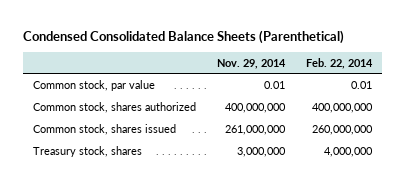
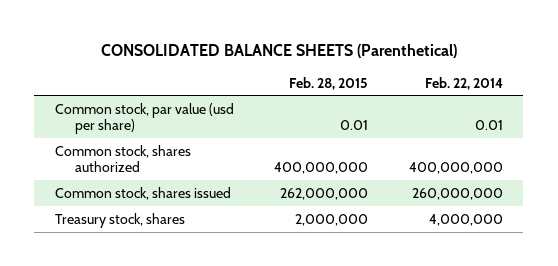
- Condensed Consolidated Balance Sheets (Parenthetical)
+ CONSOLIDATED BALANCE SHEETS (Parenthetical)
- | Nov. 29, 2014 | Feb. 22, 2014
+ | Feb. 28, 2015 | Feb. 22, 2014
- Common stock, par value | 0.01 | 0.01
+ Common stock, par value (usd per share) | 0.01 | 0.01

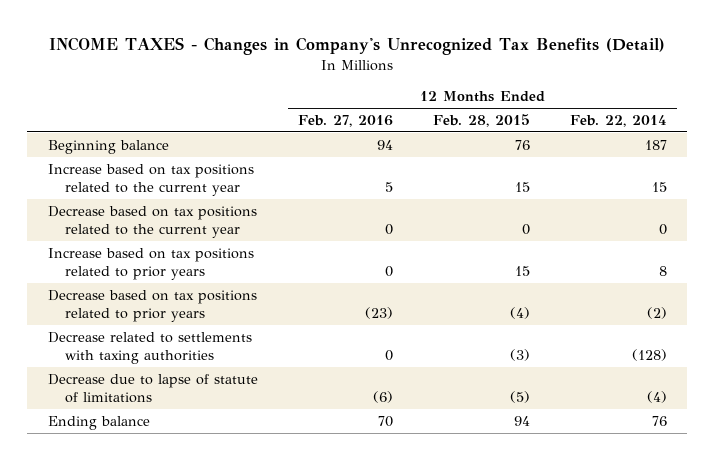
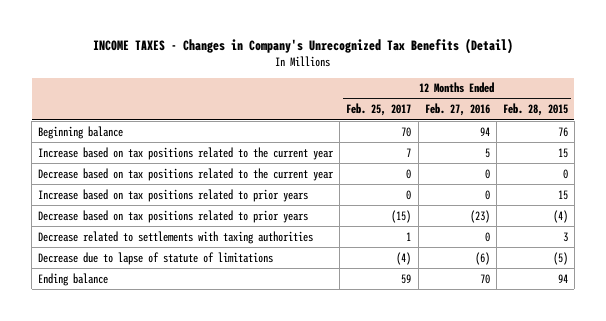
- | 12 Months Ended Feb. 27, 2016 | 12 Months Ended Feb. 28, 2015 | 12 Months Ended Feb. 22, 2014
+ | 12 Months Ended Feb. 25, 2017 | 12 Months Ended Feb. 27, 2016 | 12 Months Ended Feb. 28, 2015
- Decrease related to settlements with taxing authorities | 0 | (3) | (128)
+ Decrease related to settlements with taxing authorities | 1 | 0 | 3

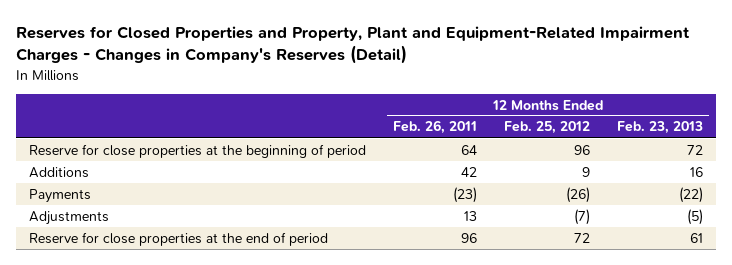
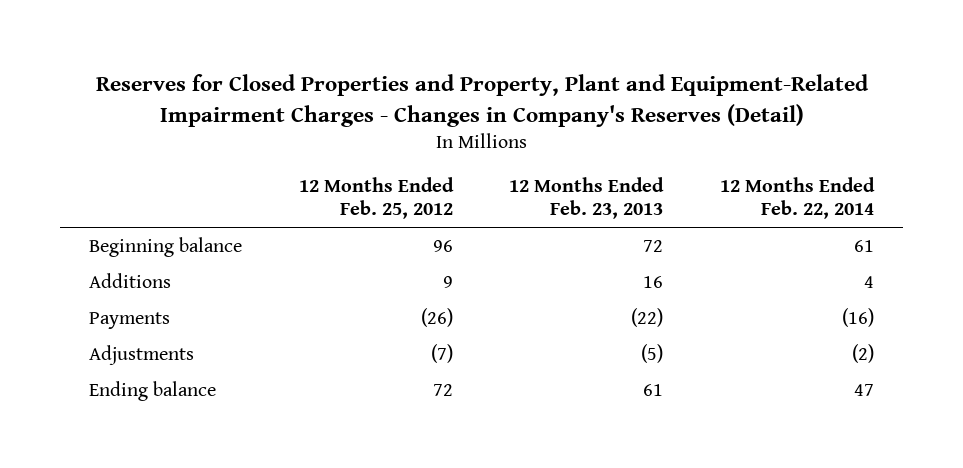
- | 12 Months Ended Feb. 26, 2011 | 12 Months Ended Feb. 25, 2012 | 12 Months Ended Feb. 23, 2013
+ | 12 Months Ended Feb. 25, 2012 | 12 Months Ended Feb. 23, 2013 | 12 Months Ended Feb. 22, 2014
- Reserve for close properties at the beginning of period | 64 | 96 | 72
+ Beginning balance | 96 | 72 | 61
- Reserve for close properties at the end of period | 96 | 72 | 61
+ Ending balance | 72 | 61 | 47

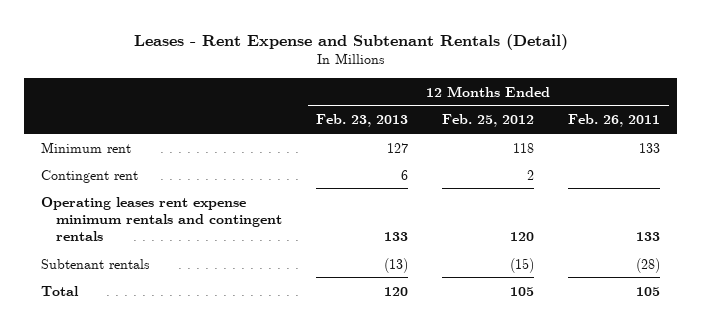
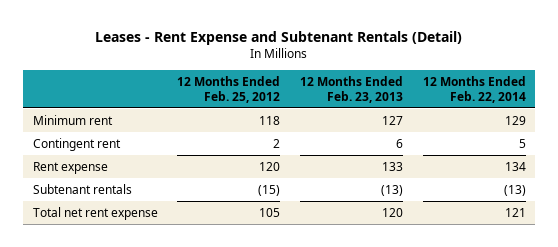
- | 12 Months Ended Feb. 23, 2013 | 12 Months Ended Feb. 25, 2012 | 12 Months Ended Feb. 26, 2011
+ | 12 Months Ended Feb. 25, 2012 | 12 Months Ended Feb. 23, 2013 | 12 Months Ended Feb. 22, 2014
- Operating leases rent expense minimum rentals and contingent rentals | 133 | 120 | 133
+ Rent expense | 120 | 133 | 134
- Total | 120 | 105 | 105
+ Total net rent expense | 105 | 120 | 121

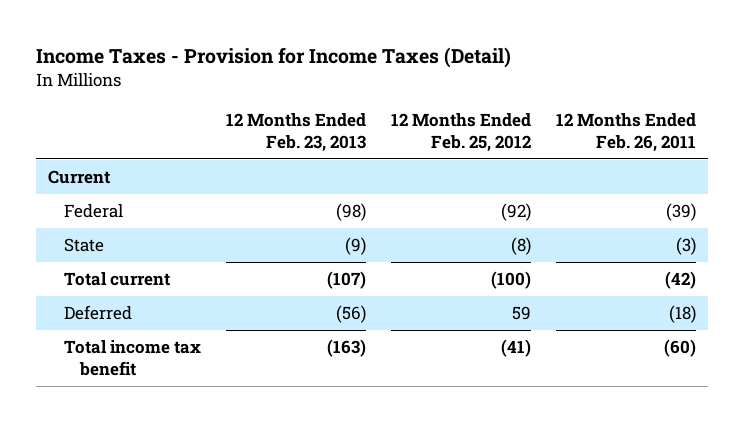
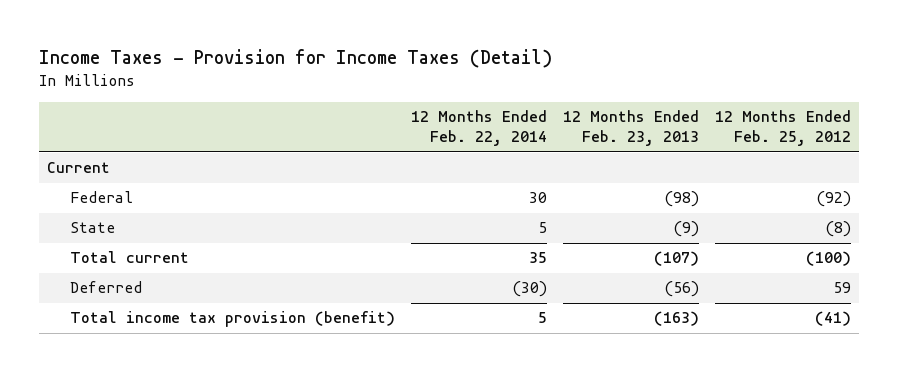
- | 12 Months Ended Feb. 23, 2013 | 12 Months Ended Feb. 25, 2012 | 12 Months Ended Feb. 26, 2011
+ | 12 Months Ended Feb. 22, 2014 | 12 Months Ended Feb. 23, 2013 | 12 Months Ended Feb. 25, 2012
- Total income tax benefit | (163) | (41) | (60)
+ Total income tax provision (benefit) | 5 | (163) | (41)

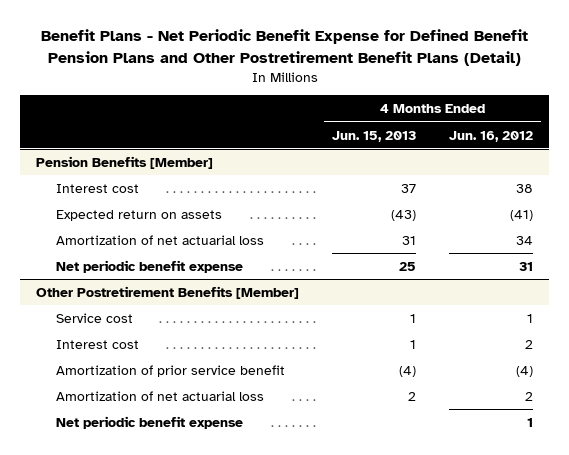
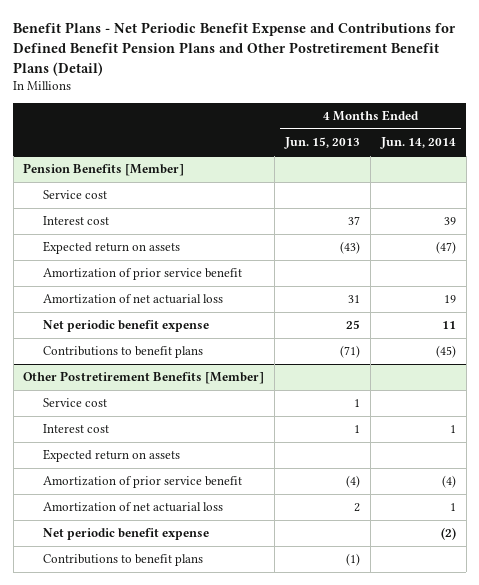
- Benefit Plans - Net Periodic Benefit Expense for Defined Benefit Pension Plans and Other Postretirement Benefit Plans (Detail)
+ Benefit Plans - Net Periodic Benefit Expense and Contributions for Defined Benefit Pension Plans and Other Postretirement Benefit Plans (Detail)
- | 4 Months Ended Jun. 15, 2013 | 4 Months Ended Jun. 16, 2012
+ | 4 Months Ended Jun. 15, 2013 | 4 Months Ended Jun. 14, 2014
@ Pension Benefits [Member]
+ Service cost
+ Amortization of prior service benefit
+ Contributions to benefit plans | (71) | (45)
@ Other Postretirement Benefits [Member]
+ Expected return on assets
+ Contributions to benefit plans | (1) |

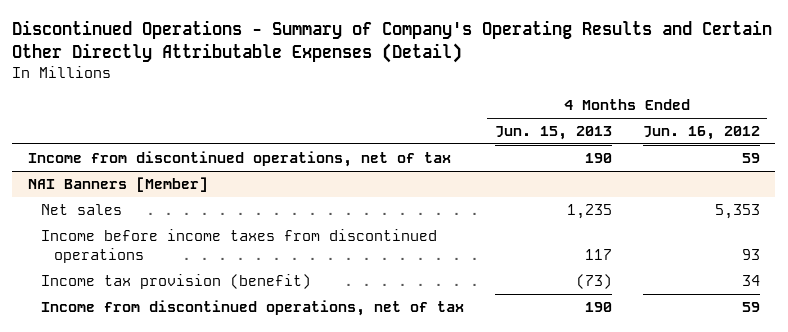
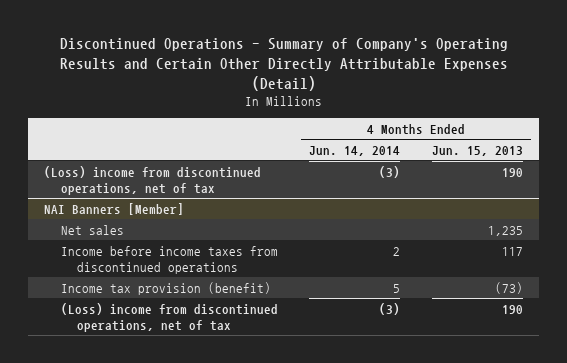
- | 4 Months Ended Jun. 15, 2013 | 4 Months Ended Jun. 16, 2012
+ | 4 Months Ended Jun. 14, 2014 | 4 Months Ended Jun. 15, 2013
- Income from discontinued operations, net of tax | 190 | 59
+ (Loss) income from discontinued operations, net of tax | (3) | 190
@ NAI Banners [Member]
- Income from discontinued operations, net of tax | 190 | 59
+ (Loss) income from discontinued operations, net of tax | (3) | 190

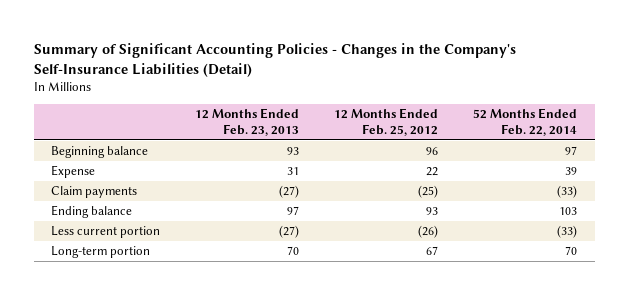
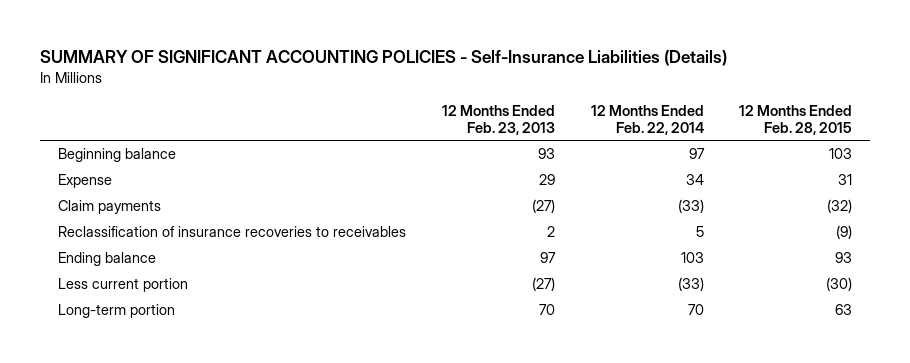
- Summary of Significant Accounting Policies - Changes in the Company's Self-Insurance Liabilities (Detail)
+ SUMMARY OF SIGNIFICANT ACCOUNTING POLICIES - Self-Insurance Liabilities (Details)
- | 12 Months Ended Feb. 23, 2013 | 12 Months Ended Feb. 25, 2012 | 52 Months Ended Feb. 22, 2014
+ | 12 Months Ended Feb. 23, 2013 | 12 Months Ended Feb. 22, 2014 | 12 Months Ended Feb. 28, 2015
- Expense | 31 | 22 | 39
+ Expense | 29 | 34 | 31
+ Reclassification of insurance recoveries to receivables | 2 | 5 | (9)

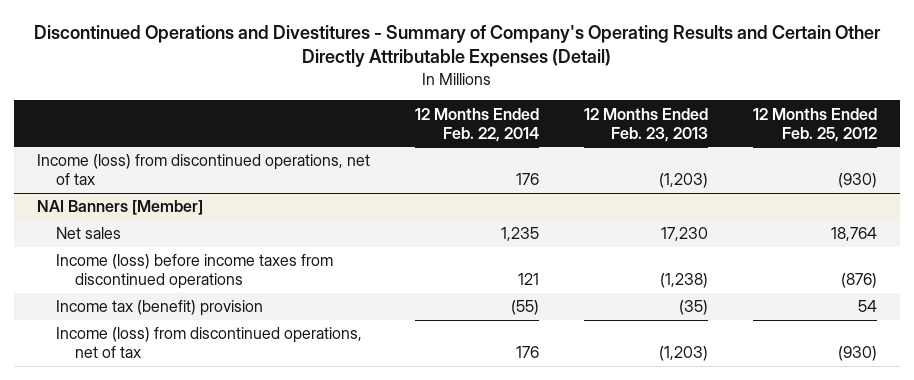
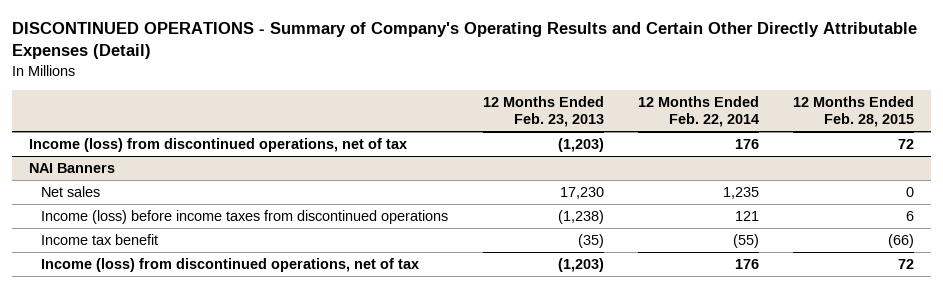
- Discontinued Operations and Divestitures - Summary of Company's Operating Results and Certain Other Directly Attributable Expenses (Detail)
+ DISCONTINUED OPERATIONS - Summary of Company's Operating Results and Certain Other Directly Attributable Expenses (Detail)
- | 12 Months Ended Feb. 22, 2014 | 12 Months Ended Feb. 23, 2013 | 12 Months Ended Feb. 25, 2012
+ | 12 Months Ended Feb. 23, 2013 | 12 Months Ended Feb. 22, 2014 | 12 Months Ended Feb. 28, 2015
- NAI Banners [Member]
+ NAI Banners
- Income tax (benefit) provision | (55) | (35) | 54
+ Income tax benefit | (35) | (55) | (66)

